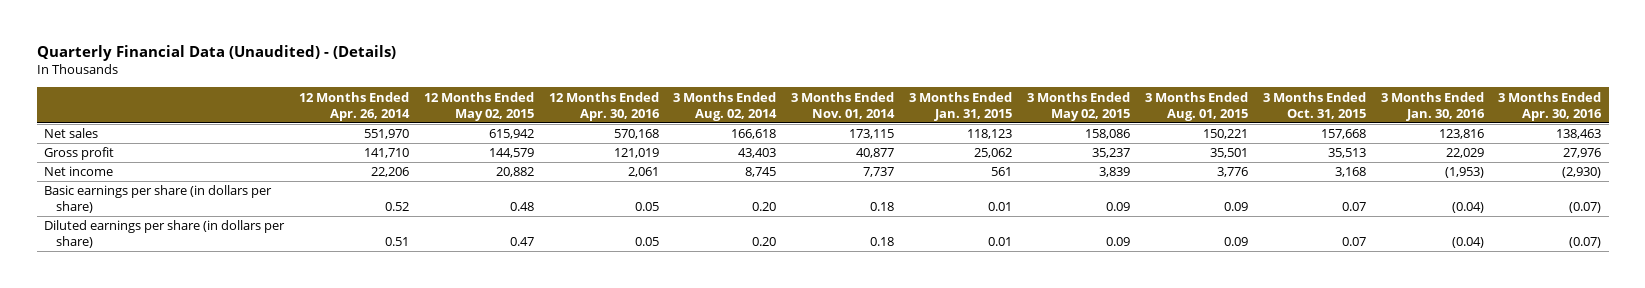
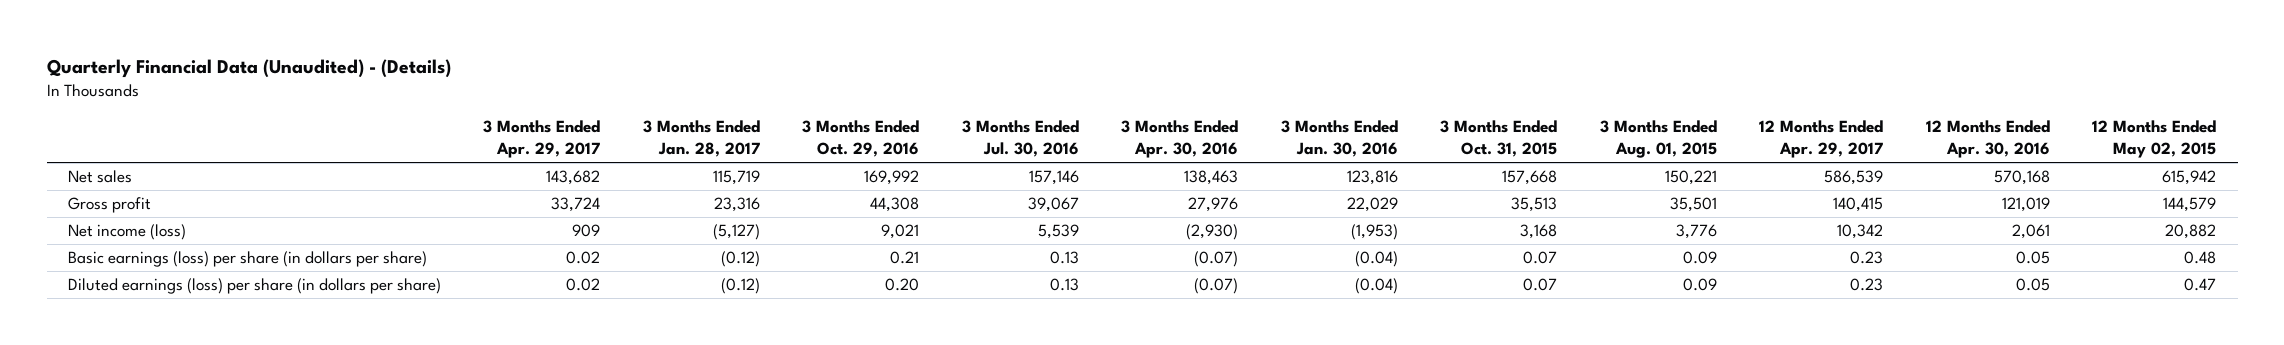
- | 12 Months Ended Apr. 26, 2014 | 12 Months Ended May 02, 2015 | 12 Months Ended Apr. 30, 2016 | 3 Months Ended Aug. 02, 2014 | 3 Months Ended Nov. 01, 2014 | 3 Months Ended Jan. 31, 2015 | 3 Months Ended May 02, 2015 | 3 Months Ended Aug. 01, 2015 | 3 Months Ended Oct. 31, 2015 | 3 Months Ended Jan. 30, 2016 | 3 Months Ended Apr. 30, 2016
+ | 3 Months Ended Apr. 29, 2017 | 3 Months Ended Jan. 28, 2017 | 3 Months Ended Oct. 29, 2016 | 3 Months Ended Jul. 30, 2016 | 3 Months Ended Apr. 30, 2016 | 3 Months Ended Jan. 30, 2016 | 3 Months Ended Oct. 31, 2015 | 3 Months Ended Aug. 01, 2015 | 12 Months Ended Apr. 29, 2017 | 12 Months Ended Apr. 30, 2016 | 12 Months Ended May 02, 2015
- Net income | 22,206 | 20,882 | 2,061 | 8,745 | 7,737 | 561 | 3,839 | 3,776 | 3,168 | (1,953) | (2,930)
- Basic earnings per share (in dollars per share) | 0.52 | 0.48 | 0.05 | 0.20 | 0.18 | 0.01 | 0.09 | 0.09 | 0.07 | (0.04) | (0.07)
- Diluted earnings per share (in dollars per share) | 0.51 | 0.47 | 0.05 | 0.20 | 0.18 | 0.01 | 0.09 | 0.09 | 0.07 | (0.04) | (0.07)
+ Net income (loss) | 909 | (5,127) | 9,021 | 5,539 | (2,930) | (1,953) | 3,168 | 3,776 | 10,342 | 2,061 | 20,882
+ Basic earnings (loss) per share (in dollars per share) | 0.02 | (0.12) | 0.21 | 0.13 | (0.07) | (0.04) | 0.07 | 0.09 | 0.23 | 0.05 | 0.48
+ Diluted earnings (loss) per share (in dollars per share) | 0.02 | (0.12) | 0.20 | 0.13 | (0.07) | (0.04) | 0.07 | 0.09 | 0.23 | 0.05 | 0.47

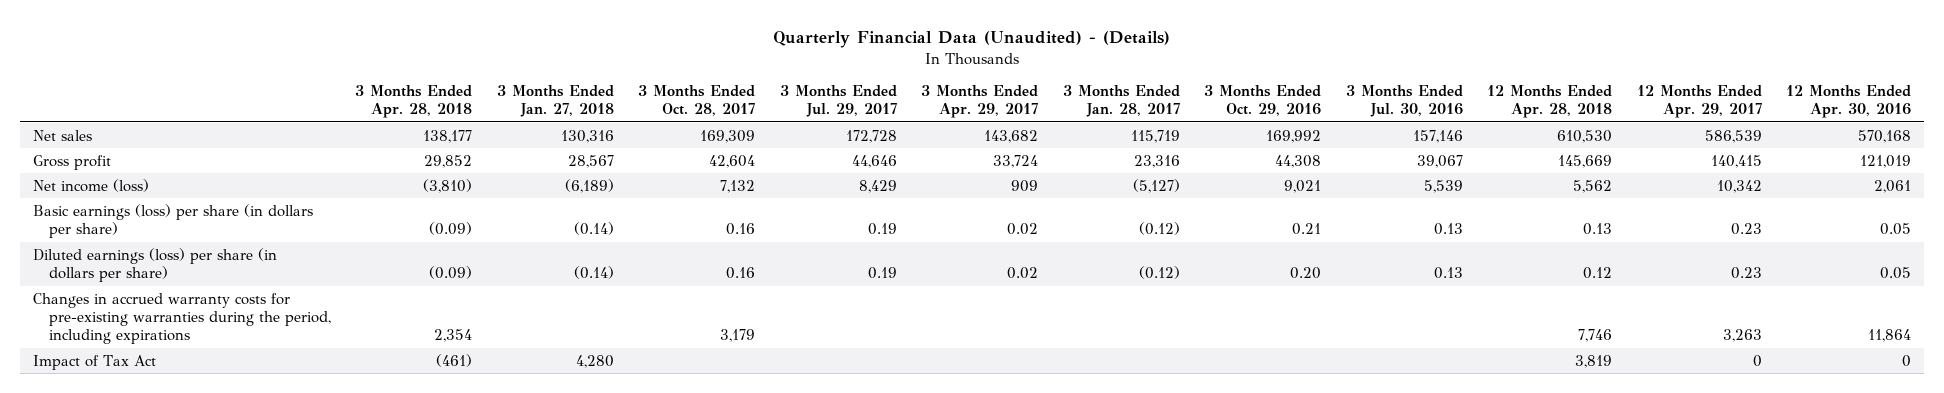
- | 3 Months Ended Apr. 29, 2017 | 3 Months Ended Jan. 28, 2017 | 3 Months Ended Oct. 29, 2016 | 3 Months Ended Jul. 30, 2016 | 3 Months Ended Apr. 30, 2016 | 3 Months Ended Jan. 30, 2016 | 3 Months Ended Oct. 31, 2015 | 3 Months Ended Aug. 01, 2015 | 12 Months Ended Apr. 29, 2017 | 12 Months Ended Apr. 30, 2016 | 12 Months Ended May 02, 2015
+ | 3 Months Ended Apr. 28, 2018 | 3 Months Ended Jan. 27, 2018 | 3 Months Ended Oct. 28, 2017 | 3 Months Ended Jul. 29, 2017 | 3 Months Ended Apr. 29, 2017 | 3 Months Ended Jan. 28, 2017 | 3 Months Ended Oct. 29, 2016 | 3 Months Ended Jul. 30, 2016 | 12 Months Ended Apr. 28, 2018 | 12 Months Ended Apr. 29, 2017 | 12 Months Ended Apr. 30, 2016
+ Changes in accrued warranty costs for pre-existing warranties during the period, including expirations | 2,354 | | 3,179 | | | | | | 7,746 | 3,263 | 11,864
+ Impact of Tax Act | (461) | 4,280 | | | | | | | 3,819 | 0 | 0

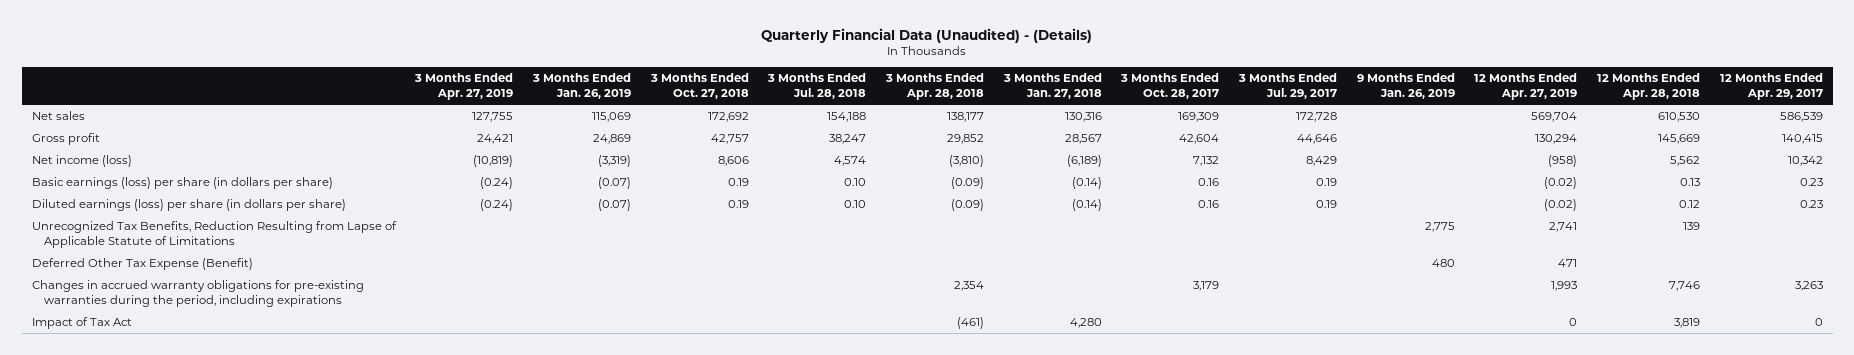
- | 3 Months Ended Apr. 28, 2018 | 3 Months Ended Jan. 27, 2018 | 3 Months Ended Oct. 28, 2017 | 3 Months Ended Jul. 29, 2017 | 3 Months Ended Apr. 29, 2017 | 3 Months Ended Jan. 28, 2017 | 3 Months Ended Oct. 29, 2016 | 3 Months Ended Jul. 30, 2016 | 12 Months Ended Apr. 28, 2018 | 12 Months Ended Apr. 29, 2017 | 12 Months Ended Apr. 30, 2016
+ | 3 Months Ended Apr. 27, 2019 | 3 Months Ended Jan. 26, 2019 | 3 Months Ended Oct. 27, 2018 | 3 Months Ended Jul. 28, 2018 | 3 Months Ended Apr. 28, 2018 | 3 Months Ended Jan. 27, 2018 | 3 Months Ended Oct. 28, 2017 | 3 Months Ended Jul. 29, 2017 | 9 Months Ended Jan. 26, 2019 | 12 Months Ended Apr. 27, 2019 | 12 Months Ended Apr. 28, 2018 | 12 Months Ended Apr. 29, 2017
- Changes in accrued warranty costs for pre-existing warranties during the period, including expirations | 2,354 | | 3,179 | | | | | | 7,746 | 3,263 | 11,864
+ Unrecognized Tax Benefits, Reduction Resulting from Lapse of Applicable Statute of Limitations | | | | | | | | | 2,775 | 2,741 | 139 |
+ Deferred Other Tax Expense (Benefit) | | | | | | | | | 480 | 471 | |
+ Changes in accrued warranty obligations for pre-existing warranties during the period, including expirations | | | | | 2,354 | | 3,179 | | | 1,993 | 7,746 | 3,263

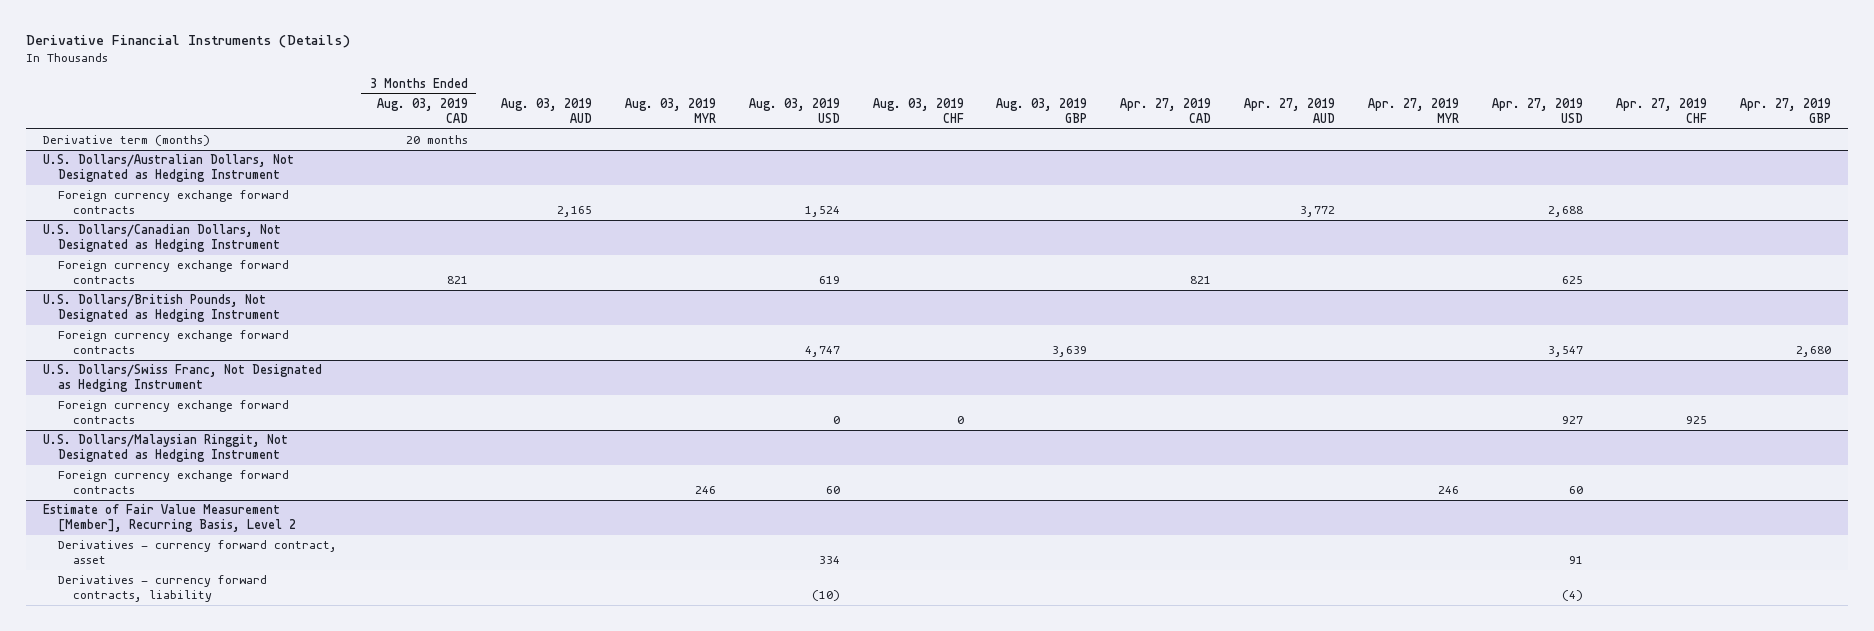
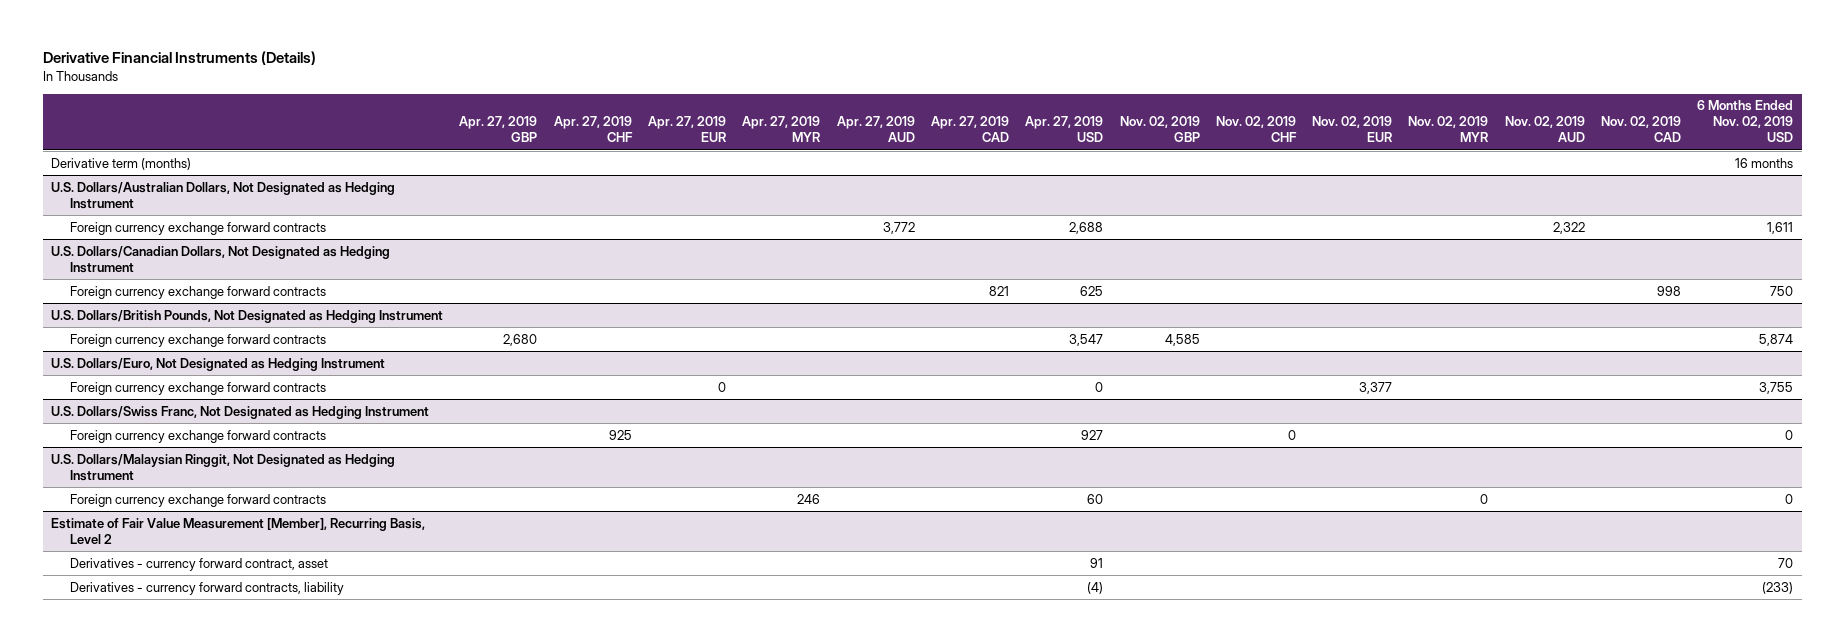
- | 3 Months Ended Aug. 03, 2019 CAD | Aug. 03, 2019 AUD | Aug. 03, 2019 MYR | Aug. 03, 2019 USD | Aug. 03, 2019 CHF | Aug. 03, 2019 GBP | Apr. 27, 2019 CAD | Apr. 27, 2019 AUD | Apr. 27, 2019 MYR | Apr. 27, 2019 USD | Apr. 27, 2019 CHF | Apr. 27, 2019 GBP
+ | Apr. 27, 2019 GBP | Apr. 27, 2019 CHF | Apr. 27, 2019 EUR | Apr. 27, 2019 MYR | Apr. 27, 2019 AUD | Apr. 27, 2019 CAD | Apr. 27, 2019 USD | Nov. 02, 2019 GBP | Nov. 02, 2019 CHF | Nov. 02, 2019 EUR | Nov. 02, 2019 MYR | Nov. 02, 2019 AUD | Nov. 02, 2019 CAD | 6 Months Ended Nov. 02, 2019 USD
+ U.S. Dollars/Euro, Not Designated as Hedging Instrument
+ Foreign currency exchange forward contracts | | | 0 | | | | 0 | | | 3,377 | | | | 3,755

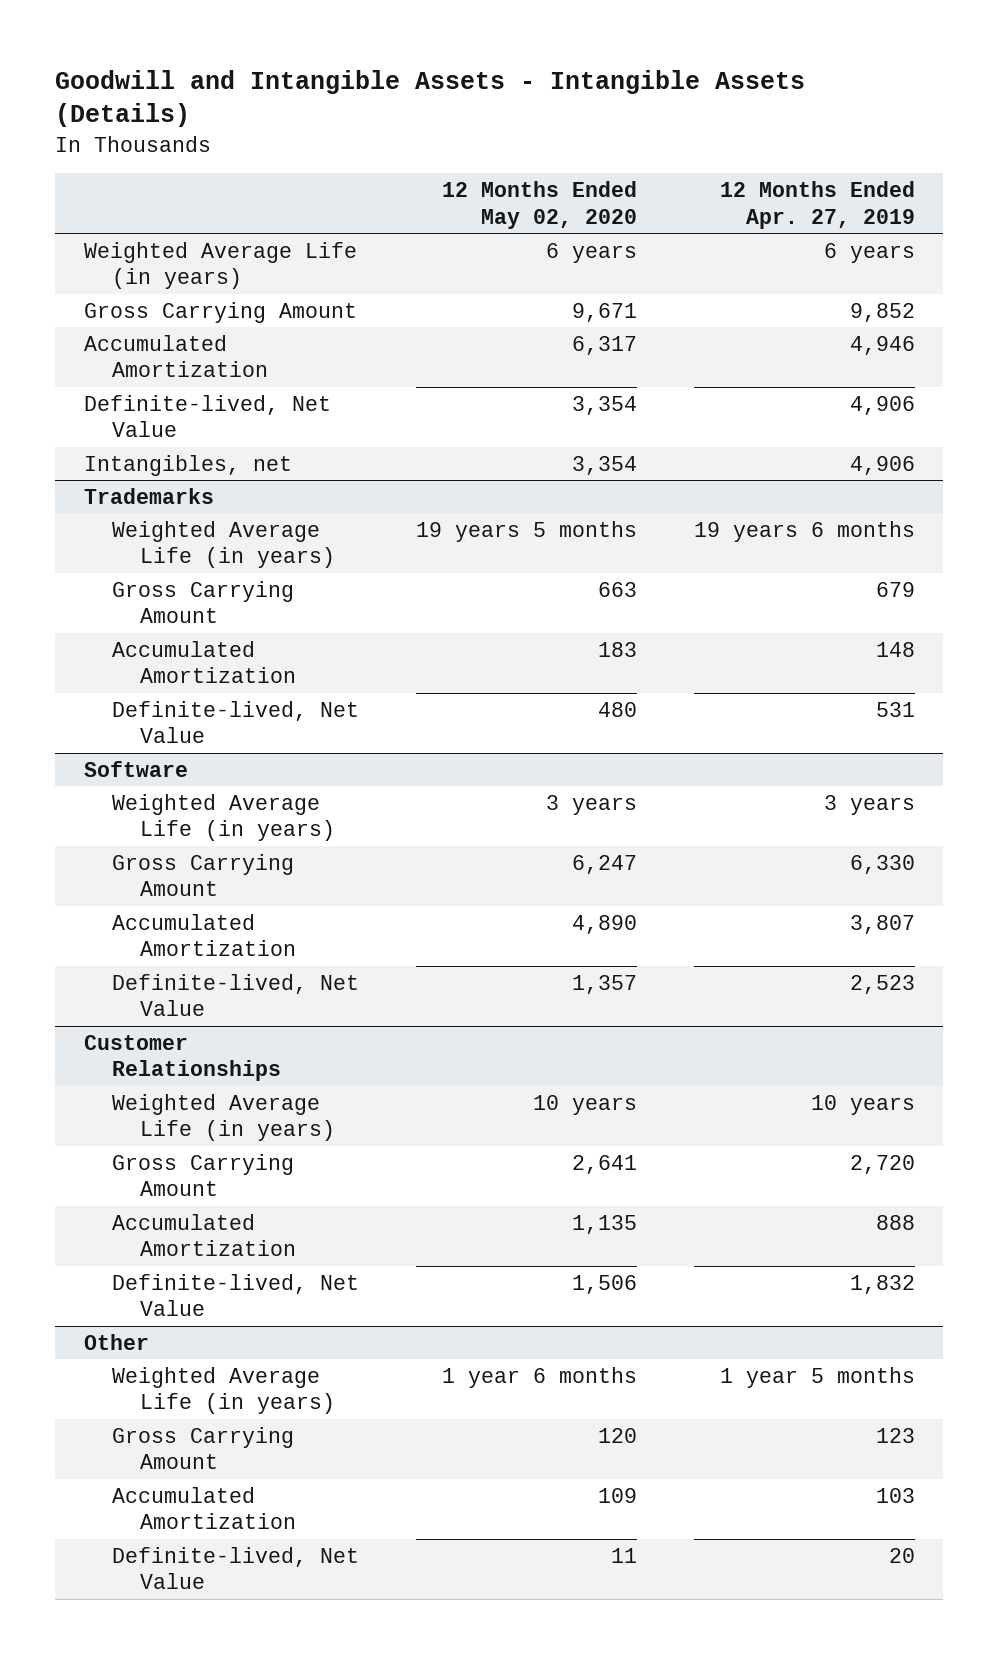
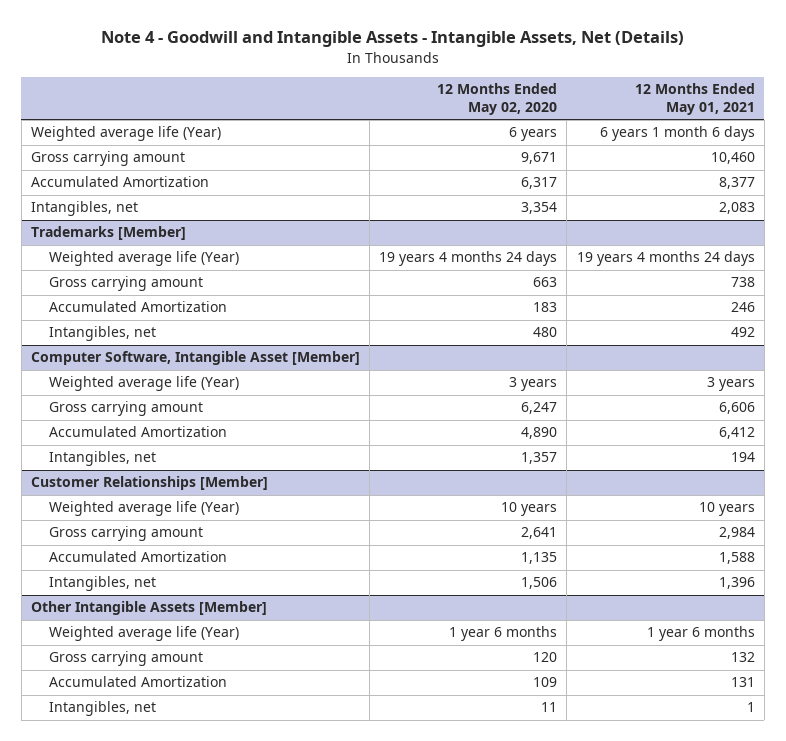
- Goodwill and Intangible Assets - Intangible Assets (Details)
+ Note 4 - Goodwill and Intangible Assets - Intangible Assets, Net (Details)
- | 12 Months Ended May 02, 2020 | 12 Months Ended Apr. 27, 2019
+ | 12 Months Ended May 02, 2020 | 12 Months Ended May 01, 2021
- Weighted Average Life (in years) | 6 years | 6 years
- Gross Carrying Amount | 9,671 | 9,852
+ Weighted average life (Year) | 6 years | 6 years 1 month 6 days
+ Gross carrying amount | 9,671 | 10,460
- Definite-lived, Net Value | 3,354 | 4,906
- Trademarks
- Weighted Average Life (in years) | 19 years 5 months | 19 years 6 months
- Gross Carrying Amount | 663 | 679
+ Trademarks [Member]
+ Weighted average life (Year) | 19 years 4 months 24 days | 19 years 4 months 24 days
+ Gross carrying amount | 663 | 738
- Definite-lived, Net Value | 480 | 531
- Software
- Weighted Average Life (in years) | 3 years | 3 years
- Gross Carrying Amount | 6,247 | 6,330
+ Intangibles, net | 480 | 492
+ Computer Software, Intangible Asset [Member]
+ Weighted average life (Year) | 3 years | 3 years
+ Gross carrying amount | 6,247 | 6,606
- Definite-lived, Net Value | 1,357 | 2,523
- Customer Relationships
- Weighted Average Life (in years) | 10 years | 10 years
- Gross Carrying Amount | 2,641 | 2,720
+ Intangibles, net | 1,357 | 194
+ Customer Relationships [Member]
+ Weighted average life (Year) | 10 years | 10 years
+ Gross carrying amount | 2,641 | 2,984
- Definite-lived, Net Value | 1,506 | 1,832
- Other
- Weighted Average Life (in years) | 1 year 6 months | 1 year 5 months
- Gross Carrying Amount | 120 | 123
+ Intangibles, net | 1,506 | 1,396
+ Other Intangible Assets [Member]
+ Weighted average life (Year) | 1 year 6 months | 1 year 6 months
+ Gross carrying amount | 120 | 132
- Definite-lived, Net Value | 11 | 20
+ Intangibles, net | 11 | 1

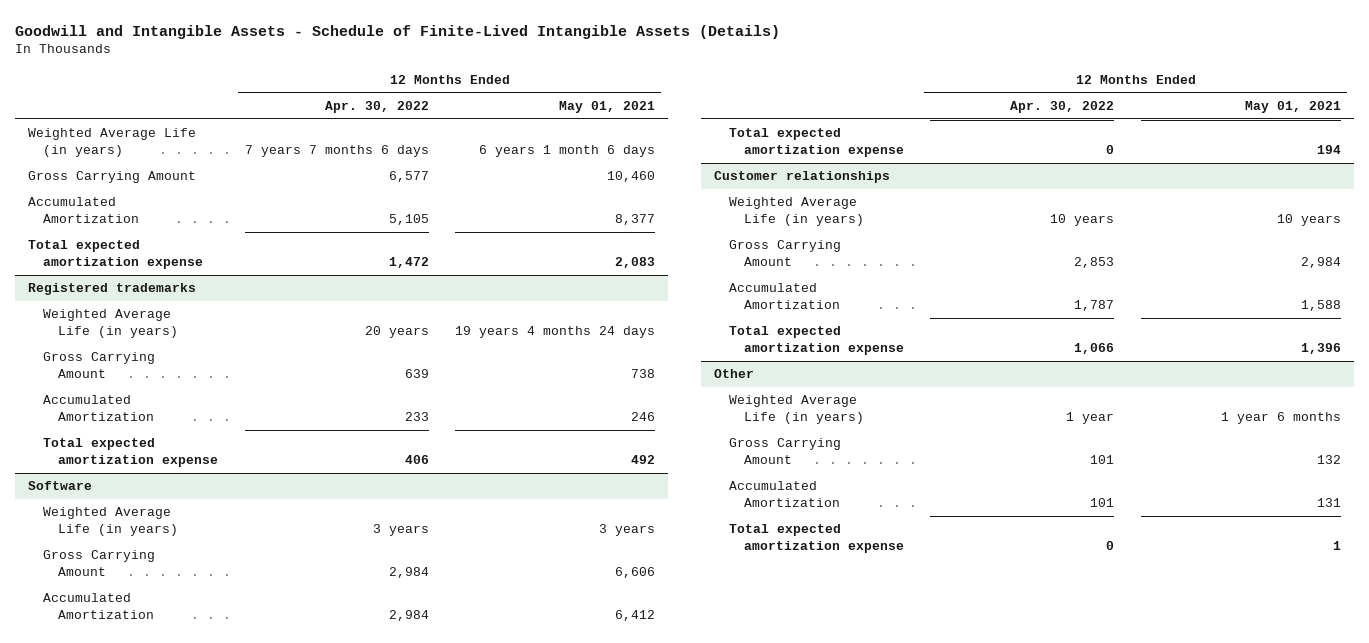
- Note 4 - Goodwill and Intangible Assets - Intangible Assets, Net (Details)
+ Goodwill and Intangible Assets - Schedule of Finite-Lived Intangible Assets (Details)
- | 12 Months Ended May 02, 2020 | 12 Months Ended May 01, 2021
+ | 12 Months Ended Apr. 30, 2022 | 12 Months Ended May 01, 2021
- Weighted average life (Year) | 6 years | 6 years 1 month 6 days
- Gross carrying amount | 9,671 | 10,460
+ Weighted Average Life (in years) | 7 years 7 months 6 days | 6 years 1 month 6 days
+ Gross Carrying Amount | 6,577 | 10,460
- Intangibles, net | 3,354 | 2,083
- Trademarks [Member]
- Weighted average life (Year) | 19 years 4 months 24 days | 19 years 4 months 24 days
- Gross carrying amount | 663 | 738
+ Total expected amortization expense | 1,472 | 2,083
+ Registered trademarks
+ Weighted Average Life (in years) | 20 years | 19 years 4 months 24 days
+ Gross Carrying Amount | 639 | 738
- Intangibles, net | 480 | 492
- Computer Software, Intangible Asset [Member]
- Weighted average life (Year) | 3 years | 3 years
- Gross carrying amount | 6,247 | 6,606
+ Total expected amortization expense | 406 | 492
+ Software
+ Weighted Average Life (in years) | 3 years | 3 years
+ Gross Carrying Amount | 2,984 | 6,606
- Intangibles, net | 1,357 | 194
- Customer Relationships [Member]
- Weighted average life (Year) | 10 years | 10 years
- Gross carrying amount | 2,641 | 2,984
+ Total expected amortization expense | 0 | 194
+ Customer relationships
+ Weighted Average Life (in years) | 10 years | 10 years
+ Gross Carrying Amount | 2,853 | 2,984
- Intangibles, net | 1,506 | 1,396
- Other Intangible Assets [Member]
- Weighted average life (Year) | 1 year 6 months | 1 year 6 months
- Gross carrying amount | 120 | 132
+ Total expected amortization expense | 1,066 | 1,396
+ Other
+ Weighted Average Life (in years) | 1 year | 1 year 6 months
+ Gross Carrying Amount | 101 | 132
- Intangibles, net | 11 | 1
+ Total expected amortization expense | 0 | 1

